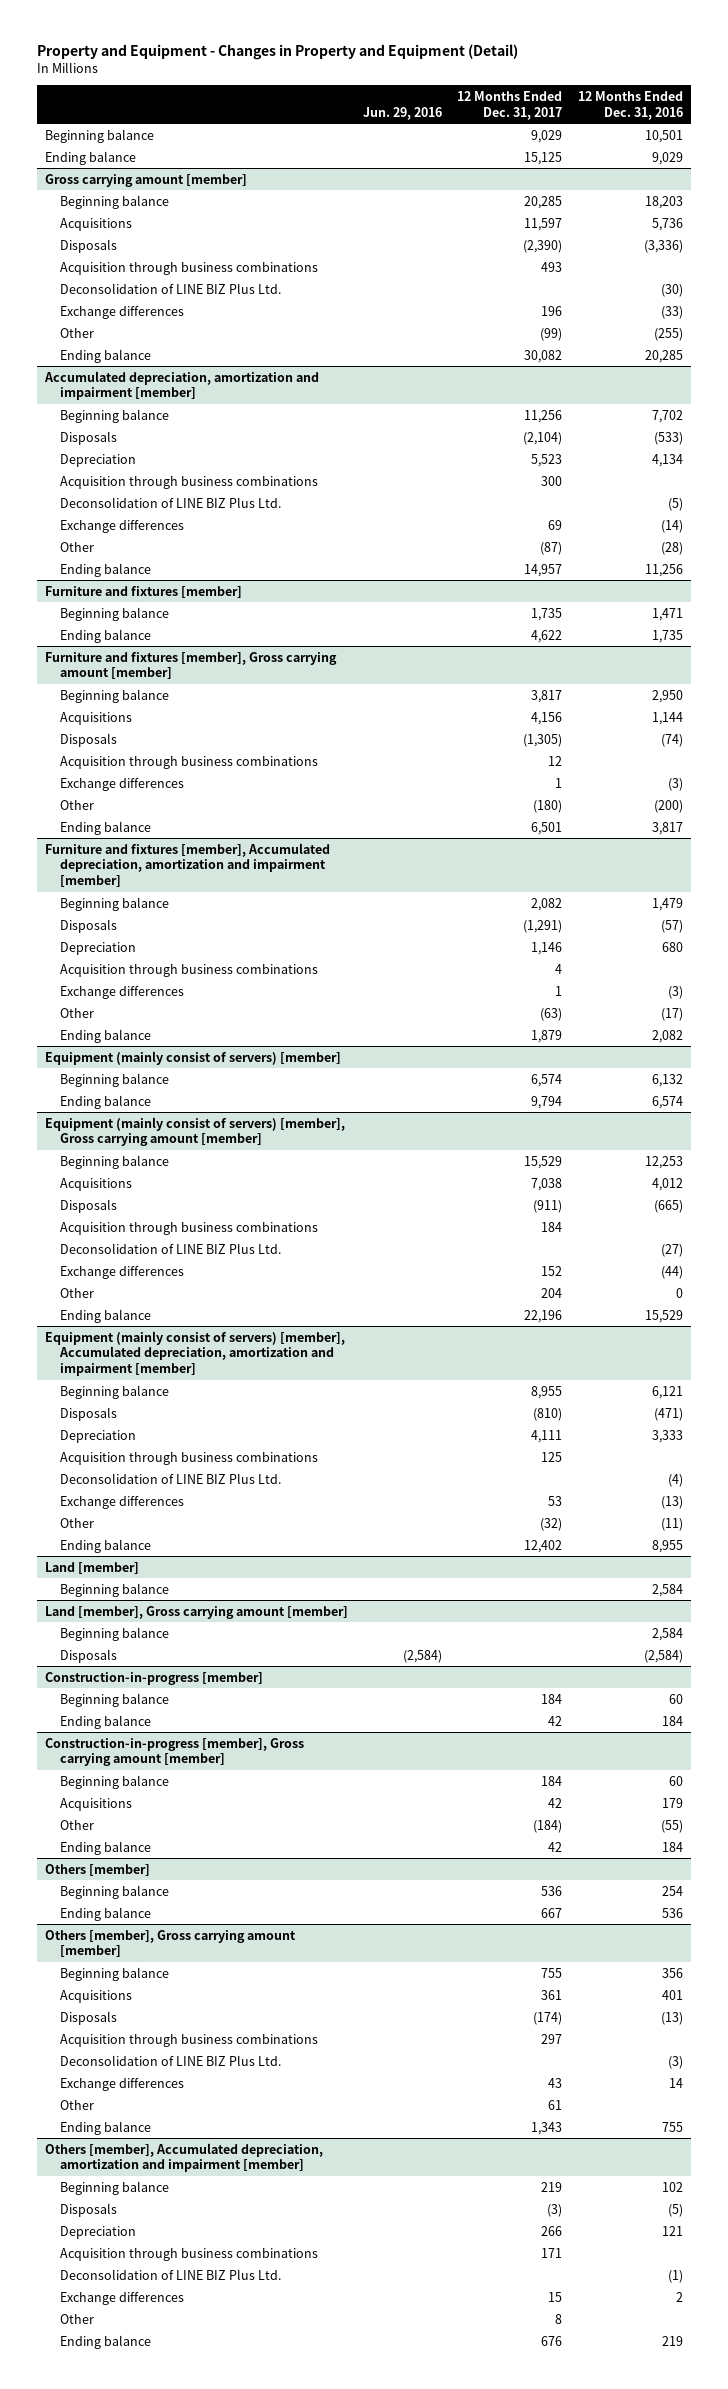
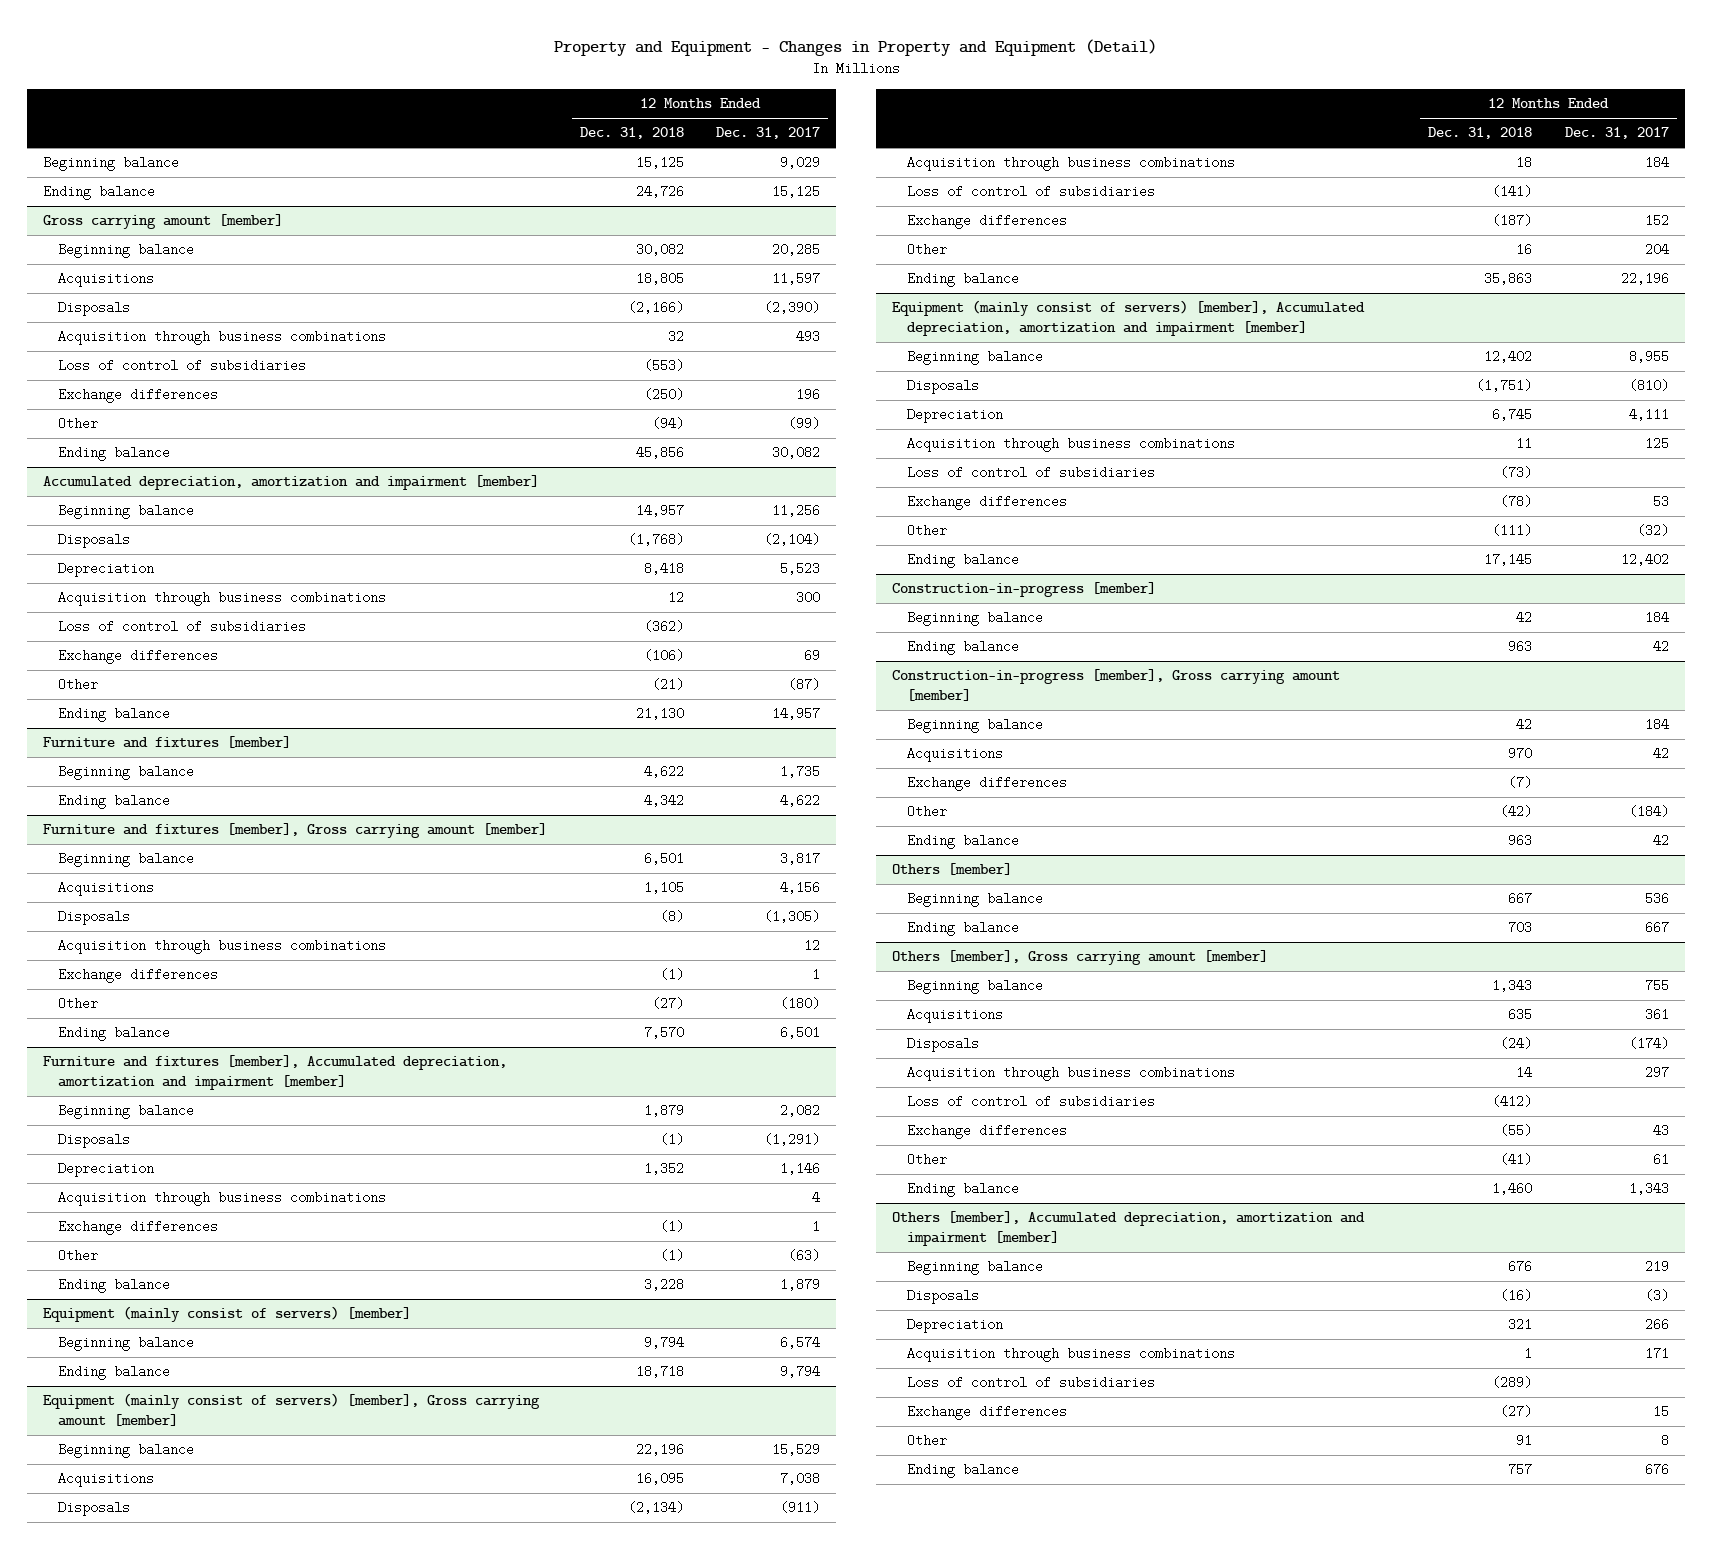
- | Jun. 29, 2016 | 12 Months Ended Dec. 31, 2017 | 12 Months Ended Dec. 31, 2016
+ | 12 Months Ended Dec. 31, 2018 | 12 Months Ended Dec. 31, 2017
@ Gross carrying amount [member]
- Deconsolidation of LINE BIZ Plus Ltd. | | | (30)
+ Loss of control of subsidiaries | (553) |
@ Accumulated depreciation, amortization and impairment [member]
- Deconsolidation of LINE BIZ Plus Ltd. | | | (5)
+ Loss of control of subsidiaries | (362) |
@ Equipment (mainly consist of servers) [member], Gross carrying amount [member]
- Deconsolidation of LINE BIZ Plus Ltd. | | | (27)
+ Loss of control of subsidiaries | (141) |
@ Equipment (mainly consist of servers) [member], Accumulated depreciation, amortization and impairment [member]
- Deconsolidation of LINE BIZ Plus Ltd. | | | (4)
+ Loss of control of subsidiaries | (73) |
- Land [member]
- Beginning balance | | | 2,584
- Land [member], Gross carrying amount [member]
- Beginning balance | | | 2,584
- Disposals | (2,584) | | (2,584)
@ Construction-in-progress [member], Gross carrying amount [member]
+ Exchange differences | (7) |
@ Others [member], Gross carrying amount [member]
- Deconsolidation of LINE BIZ Plus Ltd. | | | (3)
+ Loss of control of subsidiaries | (412) |
@ Others [member], Accumulated depreciation, amortization and impairment [member]
- Deconsolidation of LINE BIZ Plus Ltd. | | | (1)
+ Loss of control of subsidiaries | (289) |

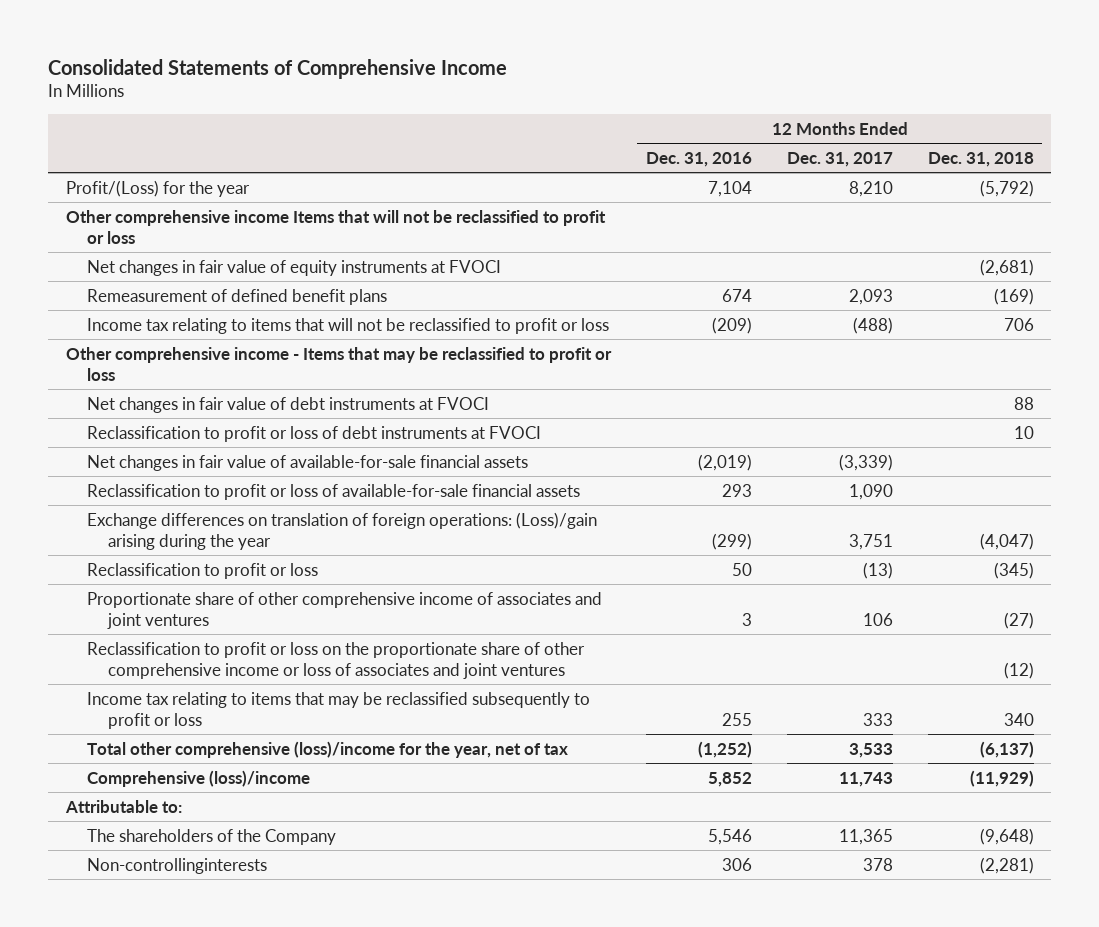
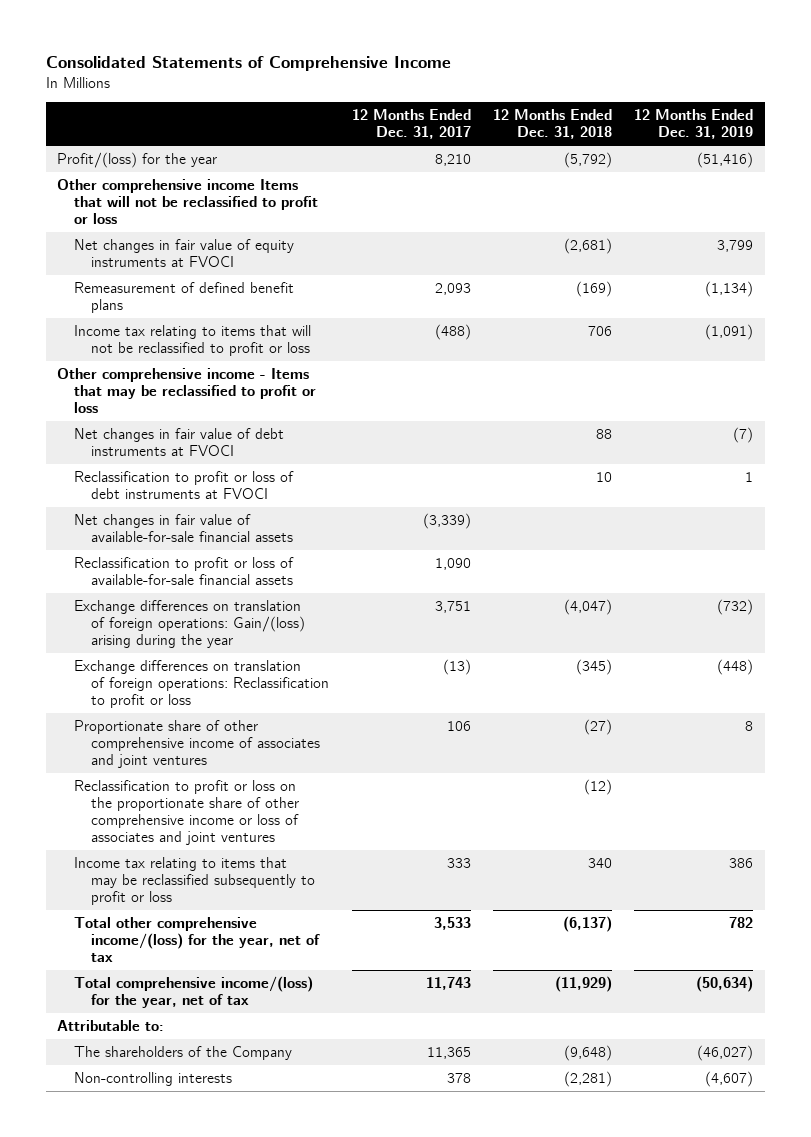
- | 12 Months Ended Dec. 31, 2016 | 12 Months Ended Dec. 31, 2017 | 12 Months Ended Dec. 31, 2018
+ | 12 Months Ended Dec. 31, 2017 | 12 Months Ended Dec. 31, 2018 | 12 Months Ended Dec. 31, 2019
- Profit/(Loss) for the year | 7,104 | 8,210 | (5,792)
+ Profit/(loss) for the year | 8,210 | (5,792) | (51,416)
- Exchange differences on translation of foreign operations: (Loss)/gain arising during the year | (299) | 3,751 | (4,047)
- Reclassification to profit or loss | 50 | (13) | (345)
+ Exchange differences on translation of foreign operations: Gain/(loss) arising during the year | 3,751 | (4,047) | (732)
+ Exchange differences on translation of foreign operations: Reclassification to profit or loss | (13) | (345) | (448)
- Total other comprehensive (loss)/income for the year, net of tax | (1,252) | 3,533 | (6,137)
- Comprehensive (loss)/income | 5,852 | 11,743 | (11,929)
+ Total other comprehensive income/(loss) for the year, net of tax | 3,533 | (6,137) | 782
+ Total comprehensive income/(loss) for the year, net of tax | 11,743 | (11,929) | (50,634)
- Non-controllinginterests | 306 | 378 | (2,281)
+ Non-controlling interests | 378 | (2,281) | (4,607)

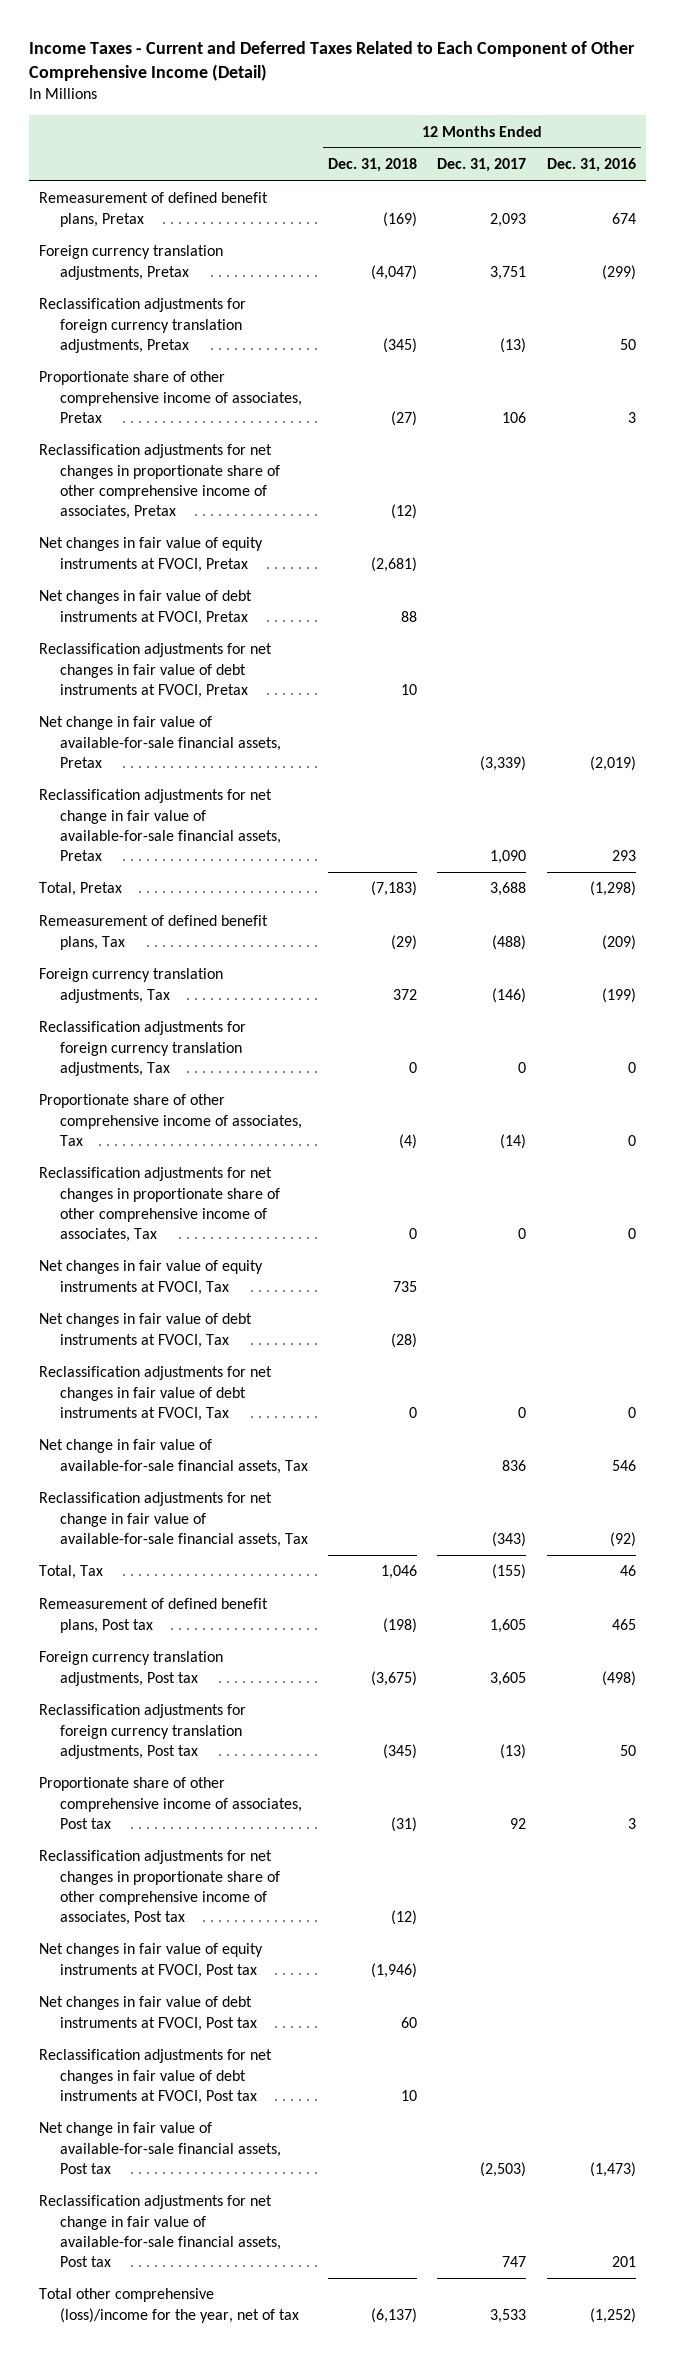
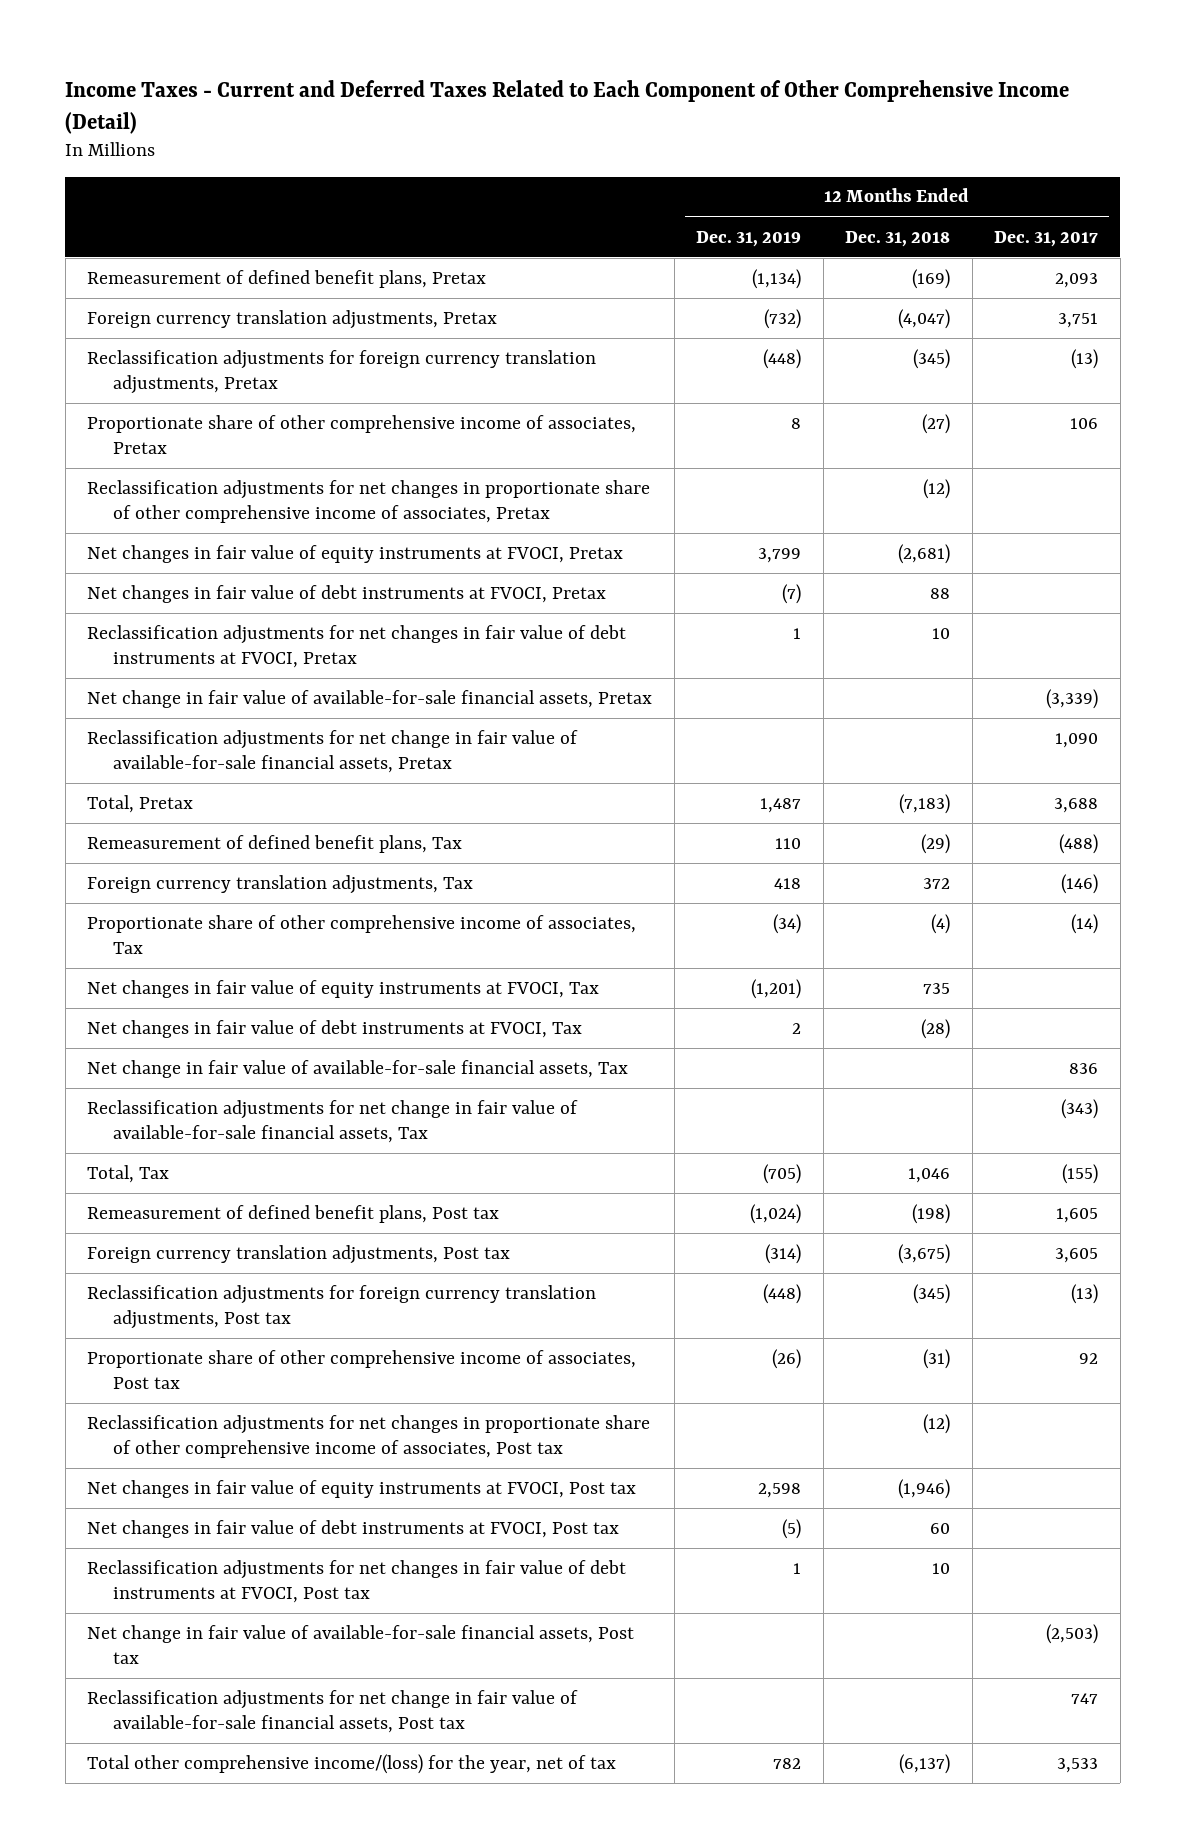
- | 12 Months Ended Dec. 31, 2018 | 12 Months Ended Dec. 31, 2017 | 12 Months Ended Dec. 31, 2016
+ | 12 Months Ended Dec. 31, 2019 | 12 Months Ended Dec. 31, 2018 | 12 Months Ended Dec. 31, 2017
- Reclassification adjustments for foreign currency translation adjustments, Tax | 0 | 0 | 0
- Reclassification adjustments for net changes in proportionate share of other comprehensive income of associates, Tax | 0 | 0 | 0
- Reclassification adjustments for net changes in fair value of debt instruments at FVOCI, Tax | 0 | 0 | 0
- Total other comprehensive (loss)/income for the year, net of tax | (6,137) | 3,533 | (1,252)
+ Total other comprehensive income/(loss) for the year, net of tax | 782 | (6,137) | 3,533

